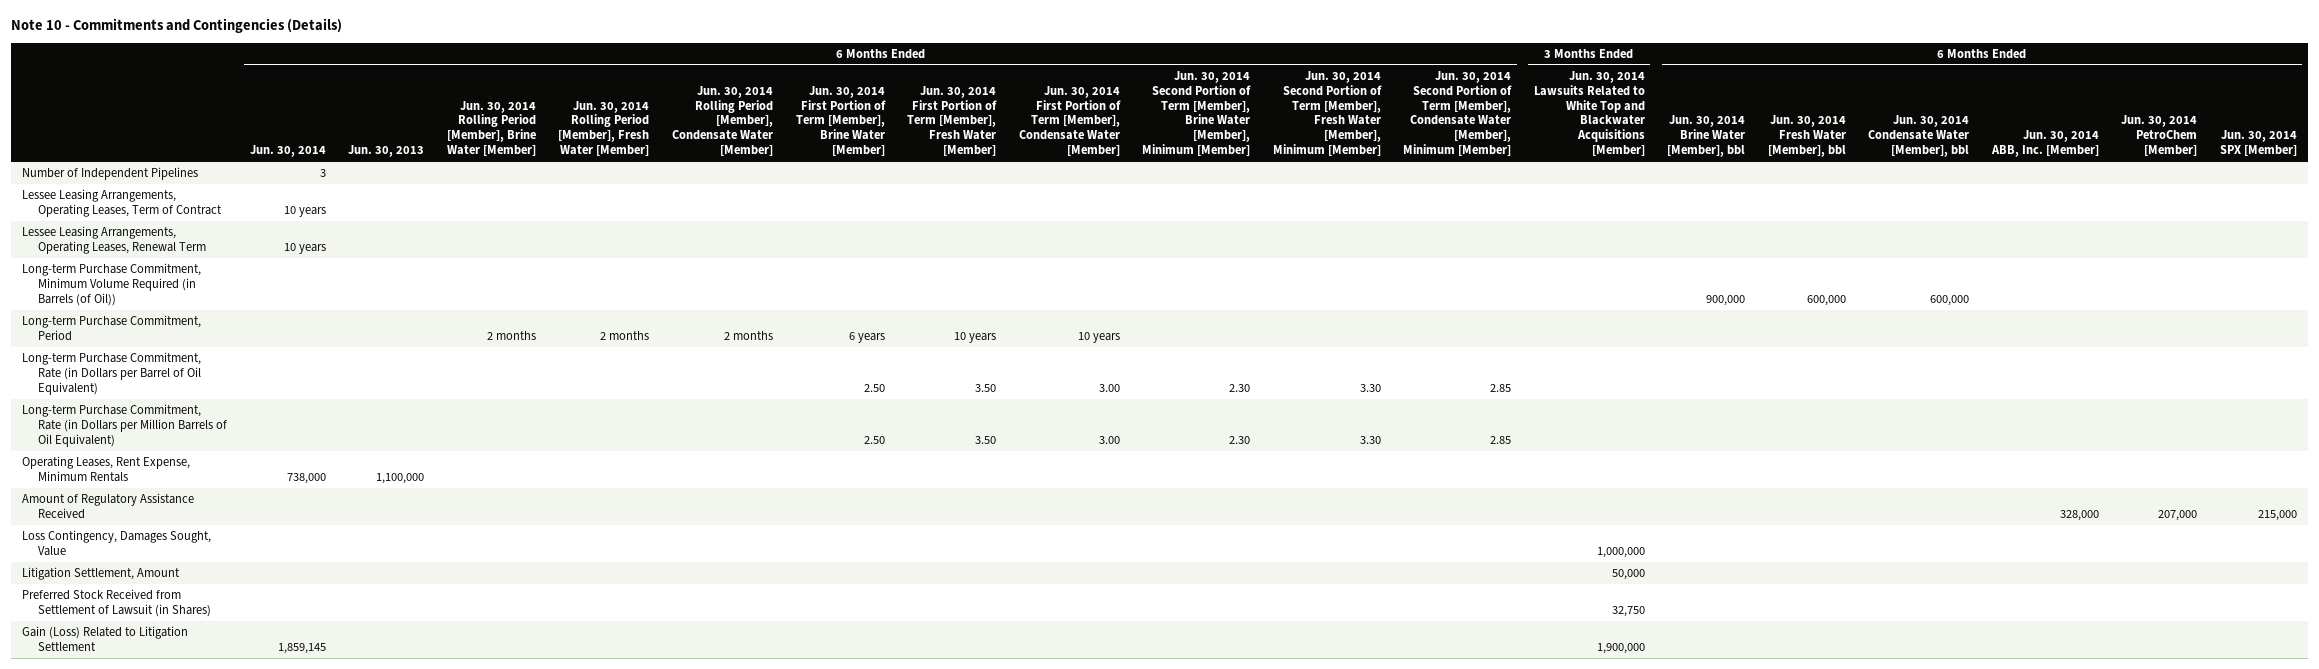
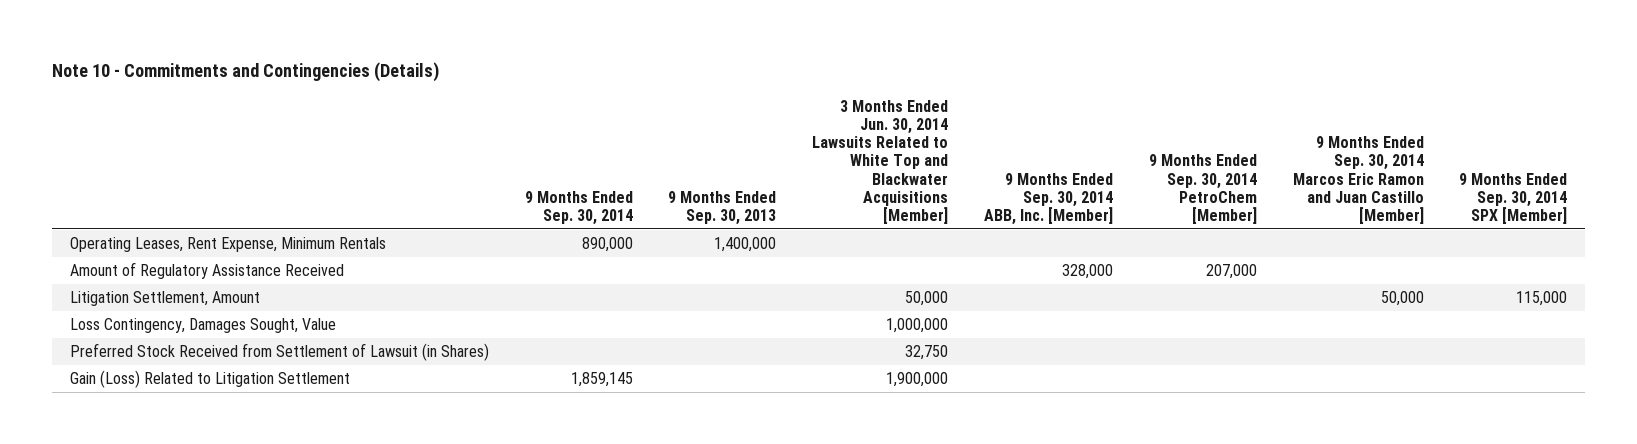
- | 6 Months Ended Jun. 30, 2014 | 6 Months Ended Jun. 30, 2013 | 6 Months Ended Jun. 30, 2014 Rolling Period [Member], Brine Water [Member] | 6 Months Ended Jun. 30, 2014 Rolling Period [Member], Fresh Water [Member] | 6 Months Ended Jun. 30, 2014 Rolling Period [Member], Condensate Water [Member] | 6 Months Ended Jun. 30, 2014 First Portion of Term [Member], Brine Water [Member] | 6 Months Ended Jun. 30, 2014 First Portion of Term [Member], Fresh Water [Member] | 6 Months Ended Jun. 30, 2014 First Portion of Term [Member], Condensate Water [Member] | 6 Months Ended Jun. 30, 2014 Second Portion of Term [Member], Brine Water [Member], Minimum [Member] | 6 Months Ended Jun. 30, 2014 Second Portion of Term [Member], Fresh Water [Member], Minimum [Member] | 6 Months Ended Jun. 30, 2014 Second Portion of Term [Member], Condensate Water [Member], Minimum [Member] | 3 Months Ended Jun. 30, 2014 Lawsuits Related to White Top and Blackwater Acquisitions [Member] | 6 Months Ended Jun. 30, 2014 Brine Water [Member], bbl | 6 Months Ended Jun. 30, 2014 Fresh Water [Member], bbl | 6 Months Ended Jun. 30, 2014 Condensate Water [Member], bbl | 6 Months Ended Jun. 30, 2014 ABB, Inc. [Member] | 6 Months Ended Jun. 30, 2014 PetroChem [Member] | 6 Months Ended Jun. 30, 2014 SPX [Member]
+ | 9 Months Ended Sep. 30, 2014 | 9 Months Ended Sep. 30, 2013 | 3 Months Ended Jun. 30, 2014 Lawsuits Related to White Top and Blackwater Acquisitions [Member] | 9 Months Ended Sep. 30, 2014 ABB, Inc. [Member] | 9 Months Ended Sep. 30, 2014 PetroChem [Member] | 9 Months Ended Sep. 30, 2014 Marcos Eric Ramon and Juan Castillo [Member] | 9 Months Ended Sep. 30, 2014 SPX [Member]
- Number of Independent Pipelines | 3 | | | | | | | | | | | | | | | | |
- Lessee Leasing Arrangements, Operating Leases, Term of Contract | 10 years | | | | | | | | | | | | | | | | |
- Lessee Leasing Arrangements, Operating Leases, Renewal Term | 10 years | | | | | | | | | | | | | | | | |
- Long-term Purchase Commitment, Minimum Volume Required (in Barrels (of Oil)) | | | | | | | | | | | | | 900,000 | 600,000 | 600,000 | | |
- Long-term Purchase Commitment, Period | | | 2 months | 2 months | 2 months | 6 years | 10 years | 10 years | | | | | | | | | |
- Long-term Purchase Commitment, Rate (in Dollars per Barrel of Oil Equivalent) | | | | | | 2.50 | 3.50 | 3.00 | 2.30 | 3.30 | 2.85 | | | | | | |
- Long-term Purchase Commitment, Rate (in Dollars per Million Barrels of Oil Equivalent) | | | | | | 2.50 | 3.50 | 3.00 | 2.30 | 3.30 | 2.85 | | | | | | |
moved down: Loss Contingency, Damages Sought, Value | | | 1,000,000 | | | |

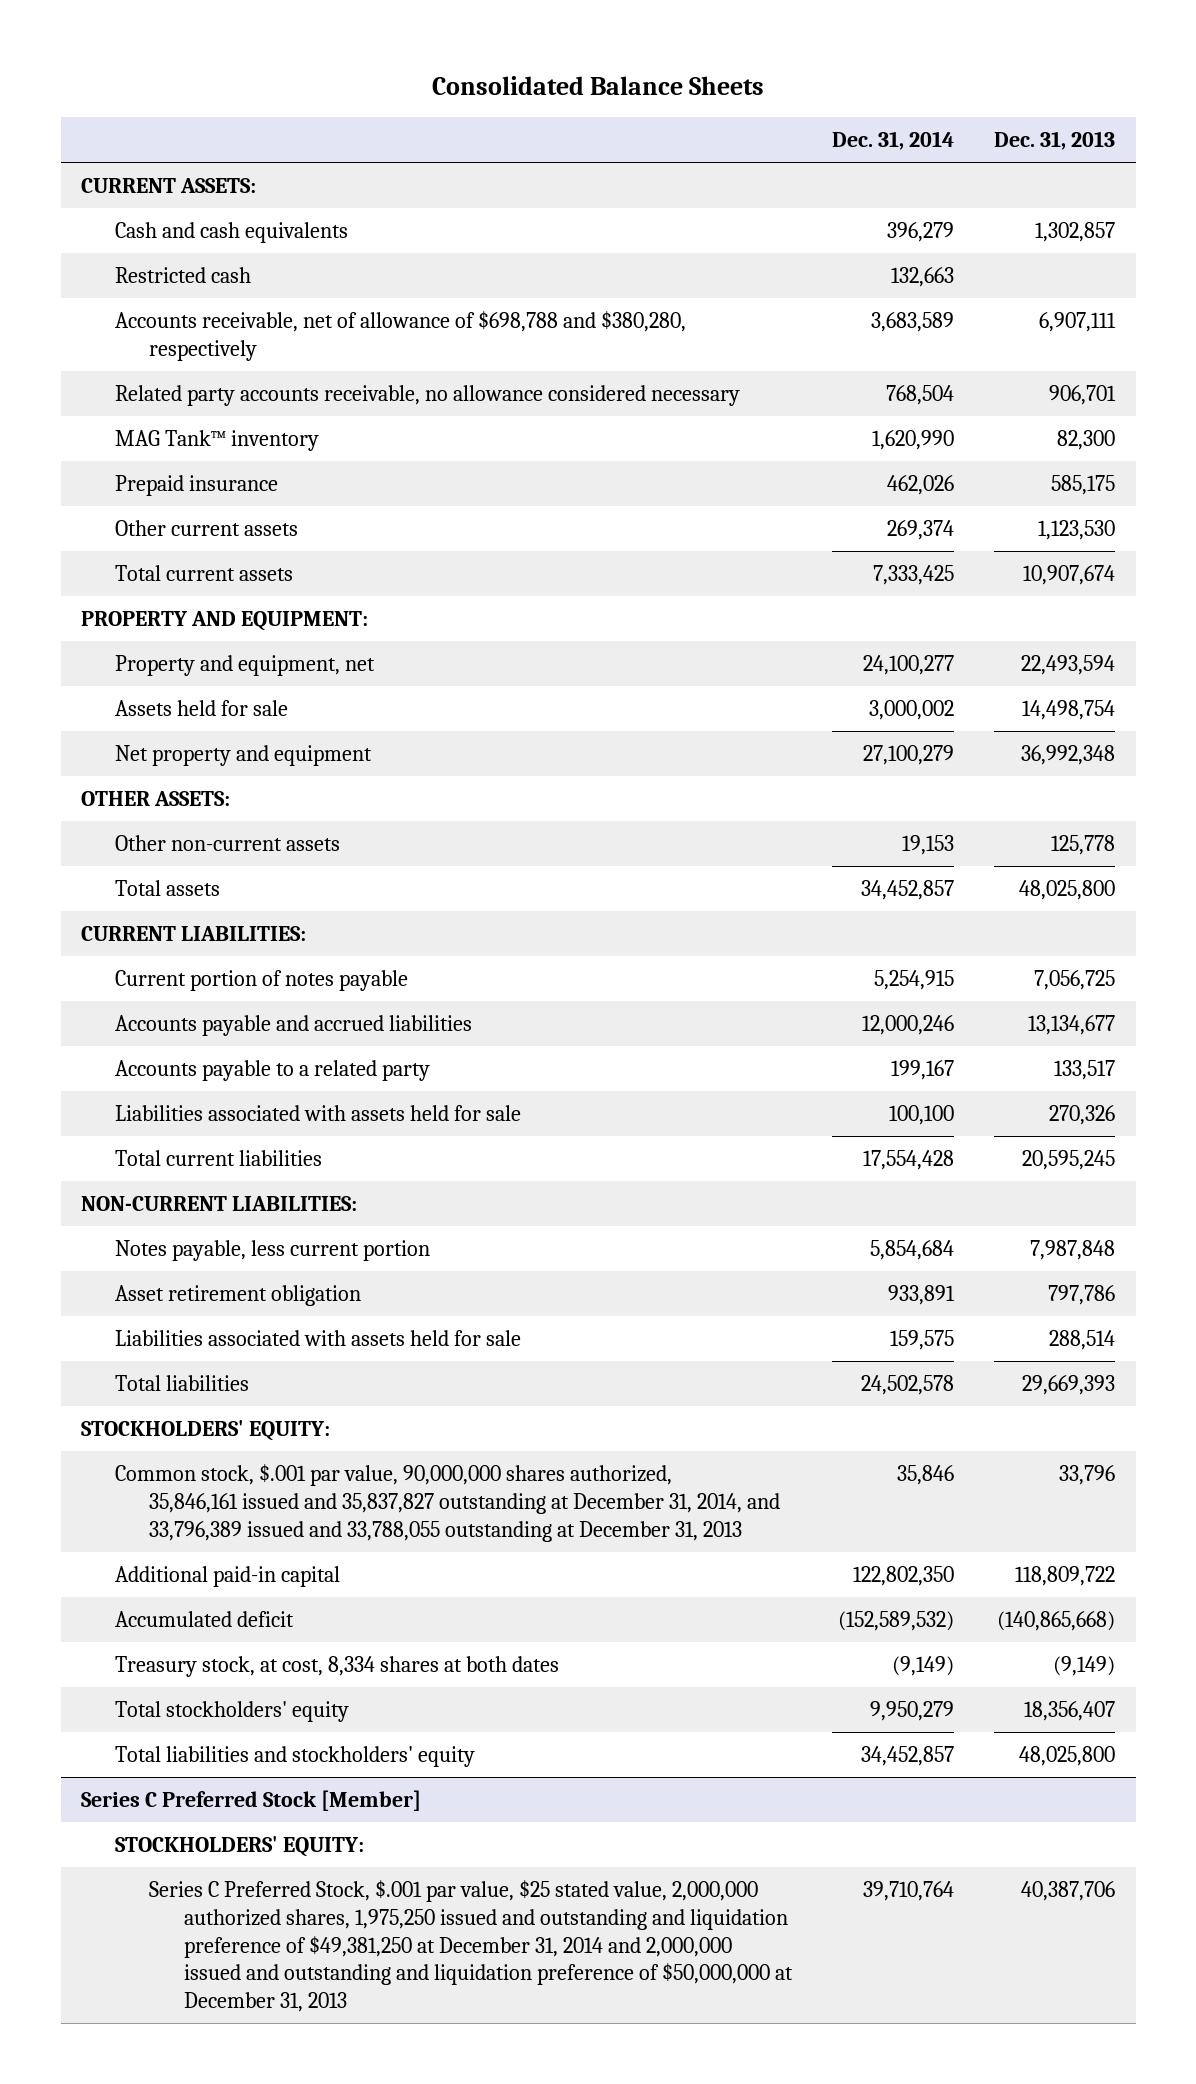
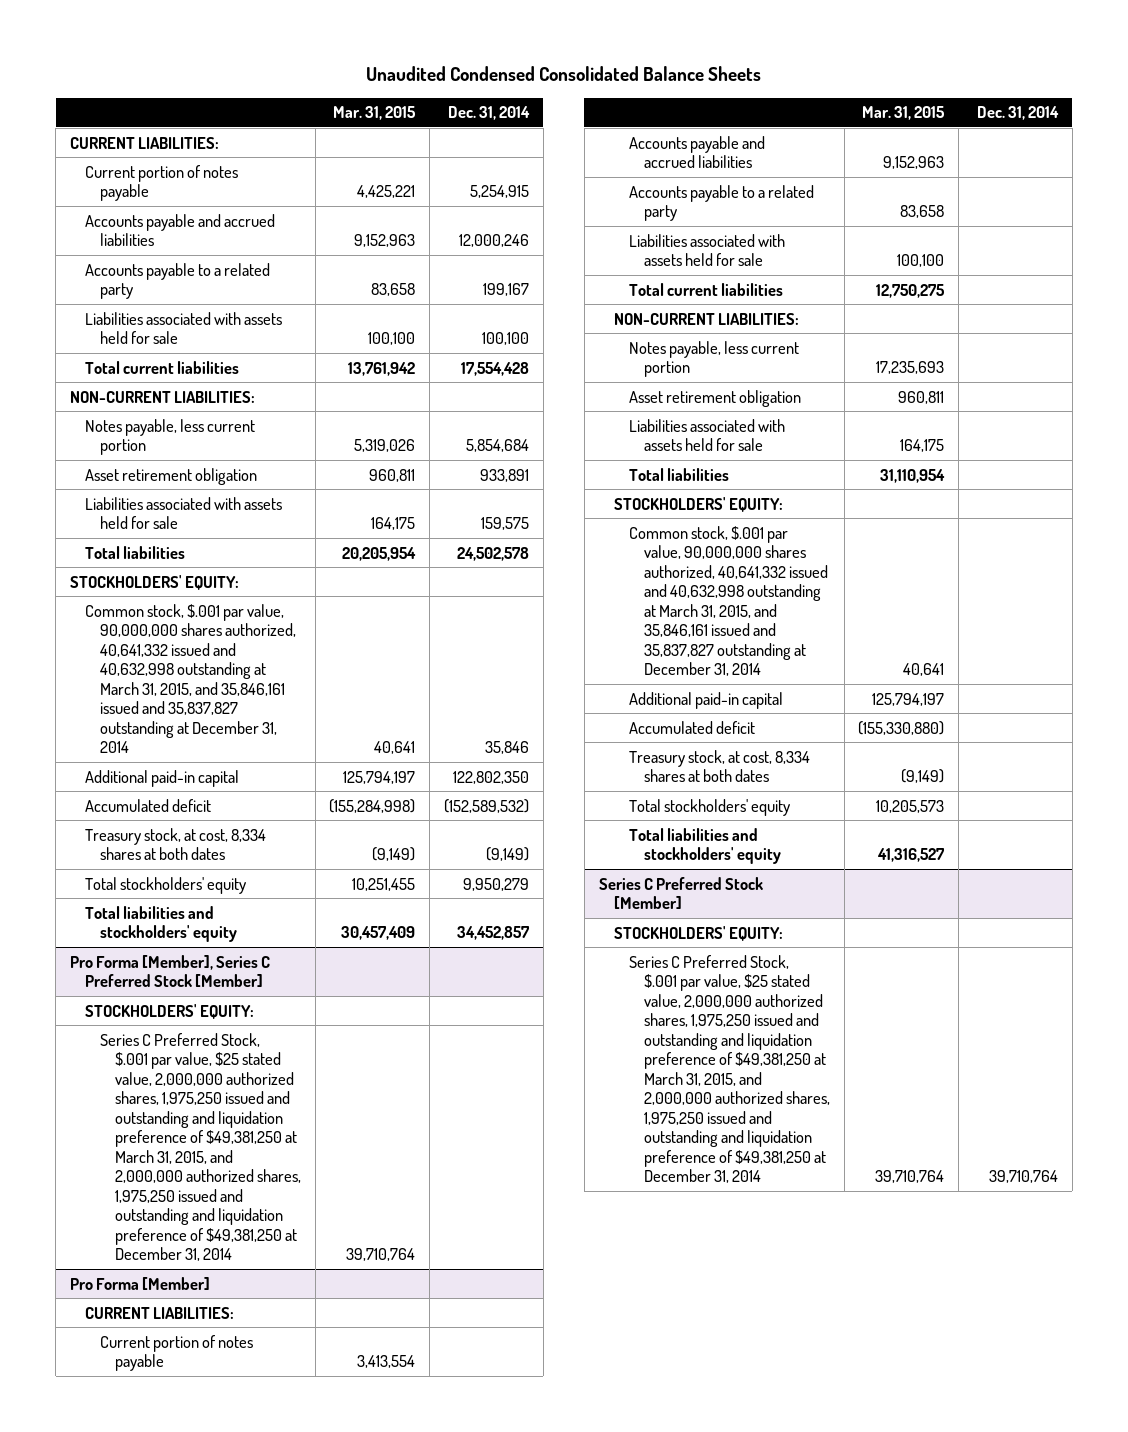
- Consolidated Balance Sheets
+ Unaudited Condensed Consolidated Balance Sheets
- | Dec. 31, 2014 | Dec. 31, 2013
+ | Mar. 31, 2015 | Dec. 31, 2014
- CURRENT ASSETS:
- Cash and cash equivalents | 396,279 | 1,302,857
- Restricted cash | 132,663 |
- Accounts receivable, net of allowance of $698,788 and $380,280, respectively | 3,683,589 | 6,907,111
- Related party accounts receivable, no allowance considered necessary | 768,504 | 906,701
- MAG Tank™ inventory | 1,620,990 | 82,300
- Prepaid insurance | 462,026 | 585,175
- Other current assets | 269,374 | 1,123,530
- Total current assets | 7,333,425 | 10,907,674
- PROPERTY AND EQUIPMENT:
- Property and equipment, net | 24,100,277 | 22,493,594
- Assets held for sale | 3,000,002 | 14,498,754
- Net property and equipment | 27,100,279 | 36,992,348
- OTHER ASSETS:
- Other non-current assets | 19,153 | 125,778
- Total assets | 34,452,857 | 48,025,800
- Common stock, $.001 par value, 90,000,000 shares authorized, 35,846,161 issued and 35,837,827 outstanding at December 31, 2014, and 33,796,389 issued and 33,788,055 outstanding at December 31, 2013 | 35,846 | 33,796
+ Common stock, $.001 par value, 90,000,000 shares authorized, 40,641,332 issued and 40,632,998 outstanding at March 31, 2015, and 35,846,161 issued and 35,837,827 outstanding at December 31, 2014 | 40,641 | 35,846
+ Pro Forma [Member], Series C Preferred Stock [Member]
+ STOCKHOLDERS' EQUITY:
+ Series C Preferred Stock, $.001 par value, $25 stated value, 2,000,000 authorized shares, 1,975,250 issued and outstanding and liquidation preference of $49,381,250 at March 31, 2015, and 2,000,000 authorized shares, 1,975,250 issued and outstanding and liquidation preference of $49,381,250 at December 31, 2014 | 39,710,764 |
+ Pro Forma [Member]
+ CURRENT LIABILITIES:
+ Current portion of notes payable | 3,413,554 |
+ Accounts payable and accrued liabilities | 9,152,963 |
+ Accounts payable to a related party | 83,658 |
+ Liabilities associated with assets held for sale | 100,100 |
+ Total current liabilities | 12,750,275 |
+ NON-CURRENT LIABILITIES:
+ Notes payable, less current portion | 17,235,693 |
+ Asset retirement obligation | 960,811 |
+ Liabilities associated with assets held for sale | 164,175 |
+ Total liabilities | 31,110,954 |
+ STOCKHOLDERS' EQUITY:
+ Common stock, $.001 par value, 90,000,000 shares authorized, 40,641,332 issued and 40,632,998 outstanding at March 31, 2015, and 35,846,161 issued and 35,837,827 outstanding at December 31, 2014 | 40,641 |
+ Additional paid-in capital | 125,794,197 |
+ Accumulated deficit | (155,330,880) |
+ Treasury stock, at cost, 8,334 shares at both dates | (9,149) |
+ Total stockholders' equity | 10,205,573 |
+ Total liabilities and stockholders' equity | 41,316,527 |
@ Series C Preferred Stock [Member]
- Series C Preferred Stock, $.001 par value, $25 stated value, 2,000,000 authorized shares, 1,975,250 issued and outstanding and liquidation preference of $49,381,250 at December 31, 2014 and 2,000,000 issued and outstanding and liquidation preference of $50,000,000 at December 31, 2013 | 39,710,764 | 40,387,706
+ Series C Preferred Stock, $.001 par value, $25 stated value, 2,000,000 authorized shares, 1,975,250 issued and outstanding and liquidation preference of $49,381,250 at March 31, 2015, and 2,000,000 authorized shares, 1,975,250 issued and outstanding and liquidation preference of $49,381,250 at December 31, 2014 | 39,710,764 | 39,710,764

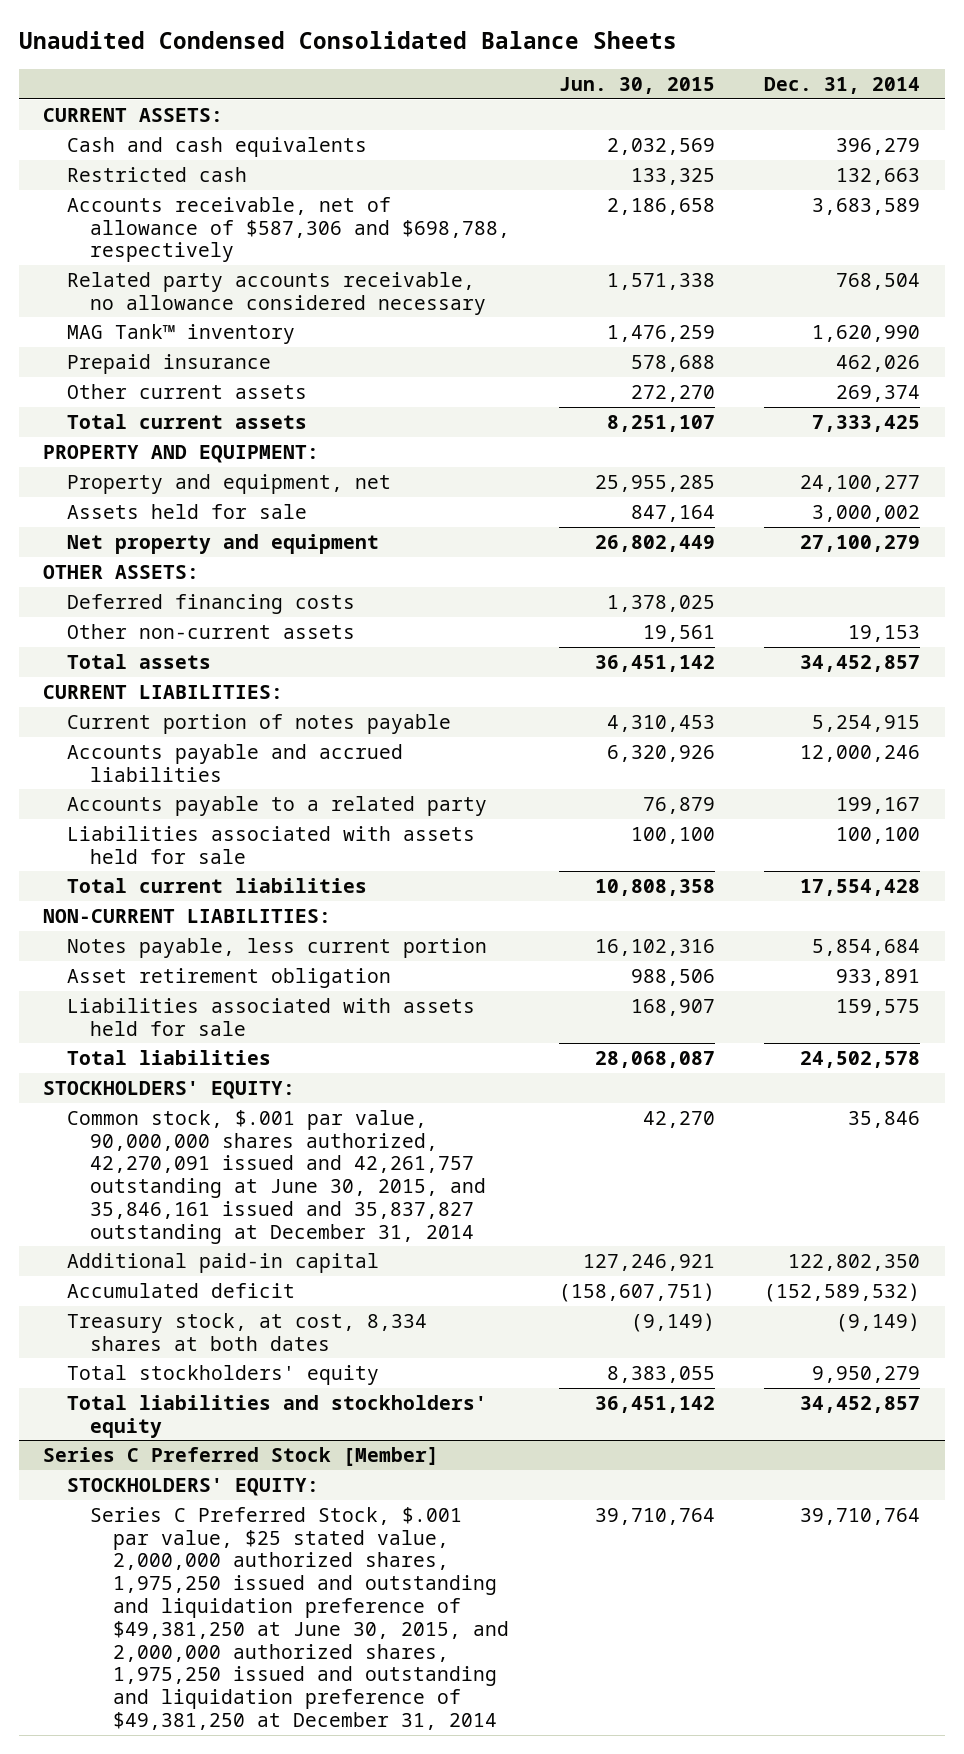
- | Mar. 31, 2015 | Dec. 31, 2014
+ | Jun. 30, 2015 | Dec. 31, 2014
+ CURRENT ASSETS:
+ Cash and cash equivalents | 2,032,569 | 396,279
+ Restricted cash | 133,325 | 132,663
+ Accounts receivable, net of allowance of $587,306 and $698,788, respectively | 2,186,658 | 3,683,589
+ Related party accounts receivable, no allowance considered necessary | 1,571,338 | 768,504
+ MAG Tank™ inventory | 1,476,259 | 1,620,990
+ Prepaid insurance | 578,688 | 462,026
+ Other current assets | 272,270 | 269,374
+ Total current assets | 8,251,107 | 7,333,425
+ PROPERTY AND EQUIPMENT:
+ Property and equipment, net | 25,955,285 | 24,100,277
+ Assets held for sale | 847,164 | 3,000,002
+ Net property and equipment | 26,802,449 | 27,100,279
+ OTHER ASSETS:
+ Deferred financing costs | 1,378,025 |
+ Other non-current assets | 19,561 | 19,153
+ Total assets | 36,451,142 | 34,452,857
- Common stock, $.001 par value, 90,000,000 shares authorized, 40,641,332 issued and 40,632,998 outstanding at March 31, 2015, and 35,846,161 issued and 35,837,827 outstanding at December 31, 2014 | 40,641 | 35,846
+ Common stock, $.001 par value, 90,000,000 shares authorized, 42,270,091 issued and 42,261,757 outstanding at June 30, 2015, and 35,846,161 issued and 35,837,827 outstanding at December 31, 2014 | 42,270 | 35,846
- Pro Forma [Member], Series C Preferred Stock [Member]
- STOCKHOLDERS' EQUITY:
- Series C Preferred Stock, $.001 par value, $25 stated value, 2,000,000 authorized shares, 1,975,250 issued and outstanding and liquidation preference of $49,381,250 at March 31, 2015, and 2,000,000 authorized shares, 1,975,250 issued and outstanding and liquidation preference of $49,381,250 at December 31, 2014 | 39,710,764 |
- Pro Forma [Member]
- CURRENT LIABILITIES:
- Current portion of notes payable | 3,413,554 |
- Accounts payable and accrued liabilities | 9,152,963 |
- Accounts payable to a related party | 83,658 |
- Liabilities associated with assets held for sale | 100,100 |
- Total current liabilities | 12,750,275 |
- NON-CURRENT LIABILITIES:
- Notes payable, less current portion | 17,235,693 |
- Asset retirement obligation | 960,811 |
- Liabilities associated with assets held for sale | 164,175 |
- Total liabilities | 31,110,954 |
- STOCKHOLDERS' EQUITY:
- Common stock, $.001 par value, 90,000,000 shares authorized, 40,641,332 issued and 40,632,998 outstanding at March 31, 2015, and 35,846,161 issued and 35,837,827 outstanding at December 31, 2014 | 40,641 |
- Additional paid-in capital | 125,794,197 |
- Accumulated deficit | (155,330,880) |
- Treasury stock, at cost, 8,334 shares at both dates | (9,149) |
- Total stockholders' equity | 10,205,573 |
- Total liabilities and stockholders' equity | 41,316,527 |
@ Series C Preferred Stock [Member]
- Series C Preferred Stock, $.001 par value, $25 stated value, 2,000,000 authorized shares, 1,975,250 issued and outstanding and liquidation preference of $49,381,250 at March 31, 2015, and 2,000,000 authorized shares, 1,975,250 issued and outstanding and liquidation preference of $49,381,250 at December 31, 2014 | 39,710,764 | 39,710,764
+ Series C Preferred Stock, $.001 par value, $25 stated value, 2,000,000 authorized shares, 1,975,250 issued and outstanding and liquidation preference of $49,381,250 at June 30, 2015, and 2,000,000 authorized shares, 1,975,250 issued and outstanding and liquidation preference of $49,381,250 at December 31, 2014 | 39,710,764 | 39,710,764

